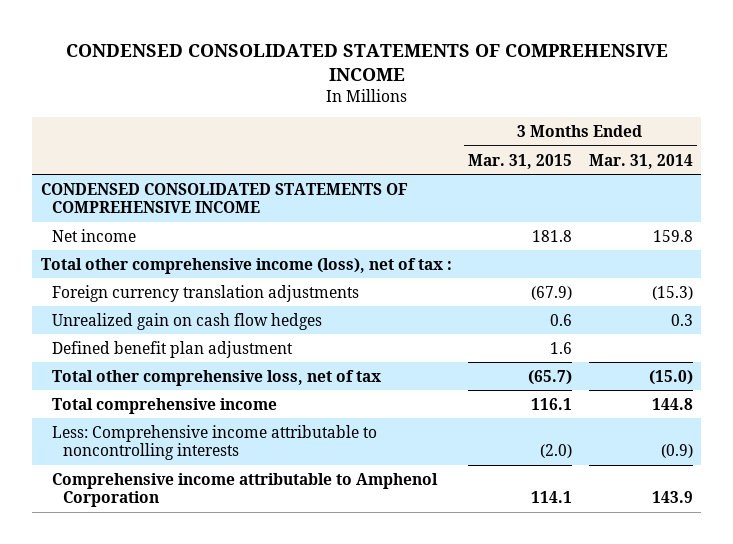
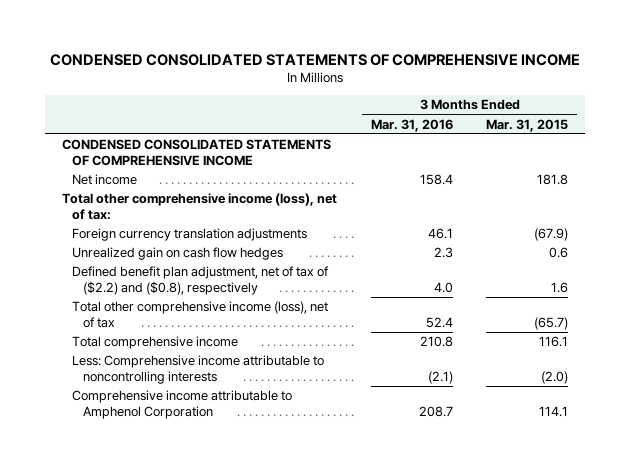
- | 3 Months Ended Mar. 31, 2015 | 3 Months Ended Mar. 31, 2014
+ | 3 Months Ended Mar. 31, 2016 | 3 Months Ended Mar. 31, 2015
- Total other comprehensive income (loss), net of tax :
+ Total other comprehensive income (loss), net of tax:
- Defined benefit plan adjustment | 1.6 |
- Total other comprehensive loss, net of tax | (65.7) | (15.0)
+ Defined benefit plan adjustment, net of tax of ($2.2) and ($0.8), respectively | 4.0 | 1.6
+ Total other comprehensive income (loss), net of tax | 52.4 | (65.7)

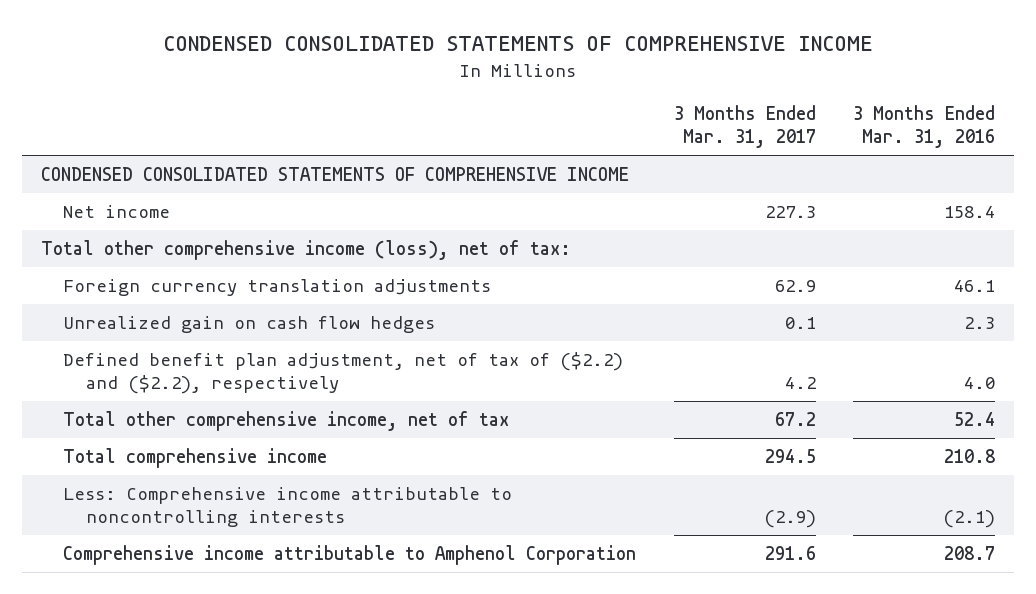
- | 3 Months Ended Mar. 31, 2016 | 3 Months Ended Mar. 31, 2015
+ | 3 Months Ended Mar. 31, 2017 | 3 Months Ended Mar. 31, 2016
- Defined benefit plan adjustment, net of tax of ($2.2) and ($0.8), respectively | 4.0 | 1.6
- Total other comprehensive income (loss), net of tax | 52.4 | (65.7)
+ Defined benefit plan adjustment, net of tax of ($2.2) and ($2.2), respectively | 4.2 | 4.0
+ Total other comprehensive income, net of tax | 67.2 | 52.4

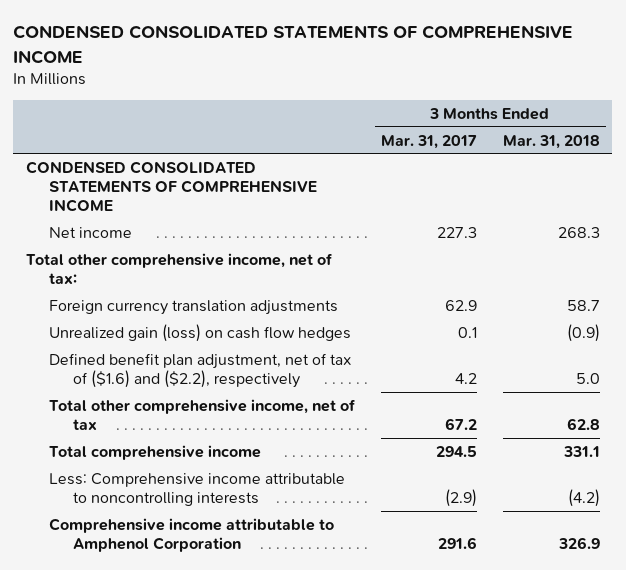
- | 3 Months Ended Mar. 31, 2017 | 3 Months Ended Mar. 31, 2016
+ | 3 Months Ended Mar. 31, 2017 | 3 Months Ended Mar. 31, 2018
- Total other comprehensive income (loss), net of tax:
+ Total other comprehensive income, net of tax:
- Unrealized gain on cash flow hedges | 0.1 | 2.3
- Defined benefit plan adjustment, net of tax of ($2.2) and ($2.2), respectively | 4.2 | 4.0
+ Unrealized gain (loss) on cash flow hedges | 0.1 | (0.9)
+ Defined benefit plan adjustment, net of tax of ($1.6) and ($2.2), respectively | 4.2 | 5.0

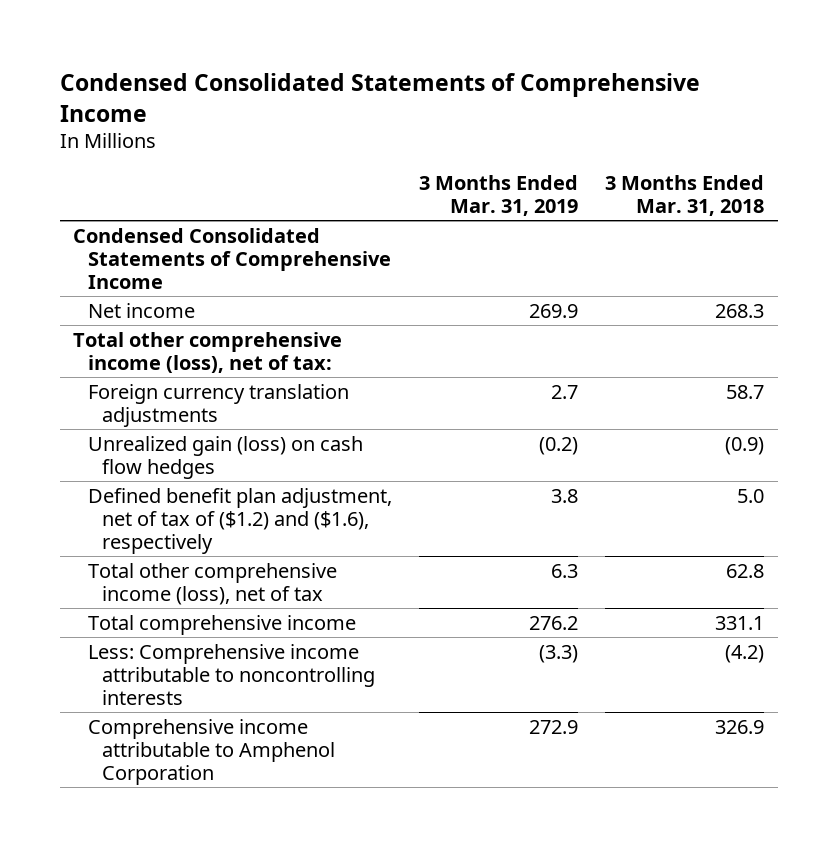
- CONDENSED CONSOLIDATED STATEMENTS OF COMPREHENSIVE INCOME
+ Condensed Consolidated Statements of Comprehensive Income
- | 3 Months Ended Mar. 31, 2017 | 3 Months Ended Mar. 31, 2018
+ | 3 Months Ended Mar. 31, 2019 | 3 Months Ended Mar. 31, 2018
- CONDENSED CONSOLIDATED STATEMENTS OF COMPREHENSIVE INCOME
+ Condensed Consolidated Statements of Comprehensive Income
- Total other comprehensive income, net of tax:
+ Total other comprehensive income (loss), net of tax:
- Defined benefit plan adjustment, net of tax of ($1.6) and ($2.2), respectively | 4.2 | 5.0
- Total other comprehensive income, net of tax | 67.2 | 62.8
+ Defined benefit plan adjustment, net of tax of ($1.2) and ($1.6), respectively | 3.8 | 5.0
+ Total other comprehensive income (loss), net of tax | 6.3 | 62.8

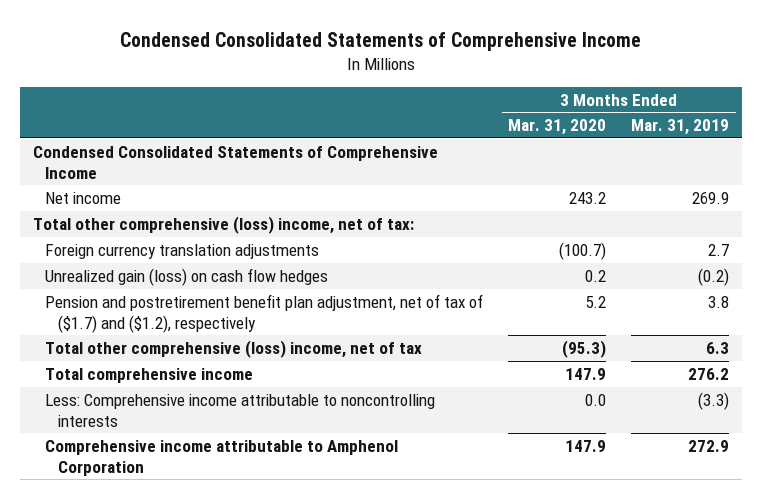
- | 3 Months Ended Mar. 31, 2019 | 3 Months Ended Mar. 31, 2018
+ | 3 Months Ended Mar. 31, 2020 | 3 Months Ended Mar. 31, 2019
- Total other comprehensive income (loss), net of tax:
+ Total other comprehensive (loss) income, net of tax:
- Defined benefit plan adjustment, net of tax of ($1.2) and ($1.6), respectively | 3.8 | 5.0
- Total other comprehensive income (loss), net of tax | 6.3 | 62.8
+ Pension and postretirement benefit plan adjustment, net of tax of ($1.7) and ($1.2), respectively | 5.2 | 3.8
+ Total other comprehensive (loss) income, net of tax | (95.3) | 6.3

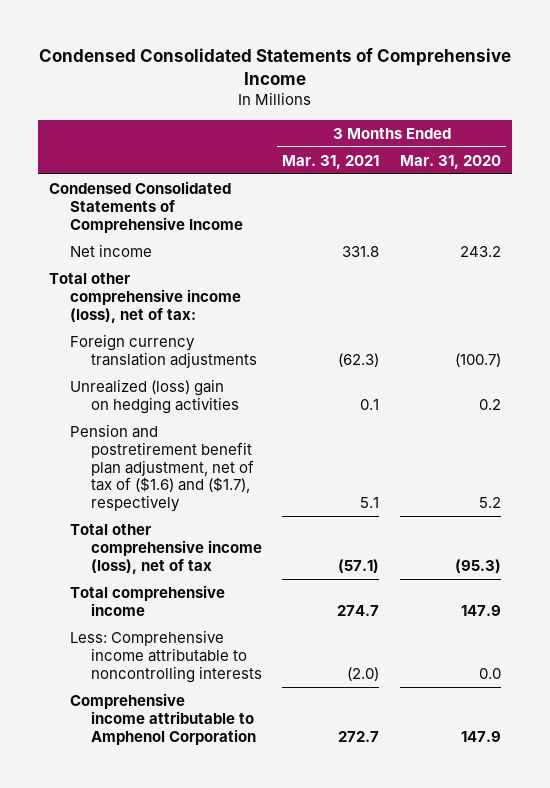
- | 3 Months Ended Mar. 31, 2020 | 3 Months Ended Mar. 31, 2019
+ | 3 Months Ended Mar. 31, 2021 | 3 Months Ended Mar. 31, 2020
- Total other comprehensive (loss) income, net of tax:
+ Total other comprehensive income (loss), net of tax:
- Unrealized gain (loss) on cash flow hedges | 0.2 | (0.2)
- Pension and postretirement benefit plan adjustment, net of tax of ($1.7) and ($1.2), respectively | 5.2 | 3.8
- Total other comprehensive (loss) income, net of tax | (95.3) | 6.3
+ Unrealized (loss) gain on hedging activities | 0.1 | 0.2
+ Pension and postretirement benefit plan adjustment, net of tax of ($1.6) and ($1.7), respectively | 5.1 | 5.2
+ Total other comprehensive income (loss), net of tax | (57.1) | (95.3)

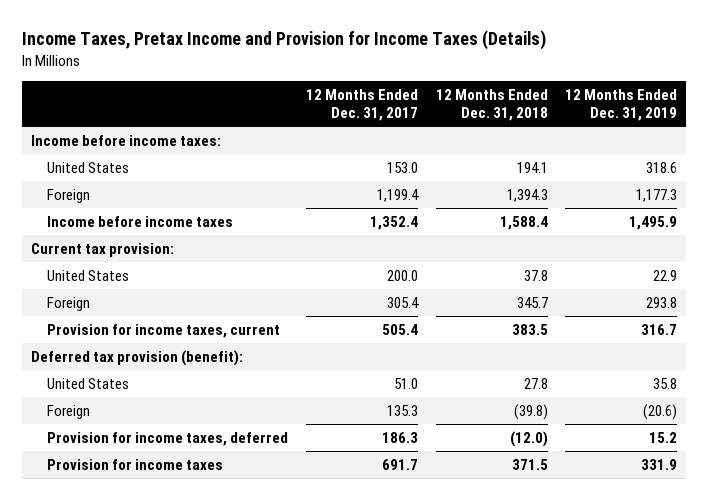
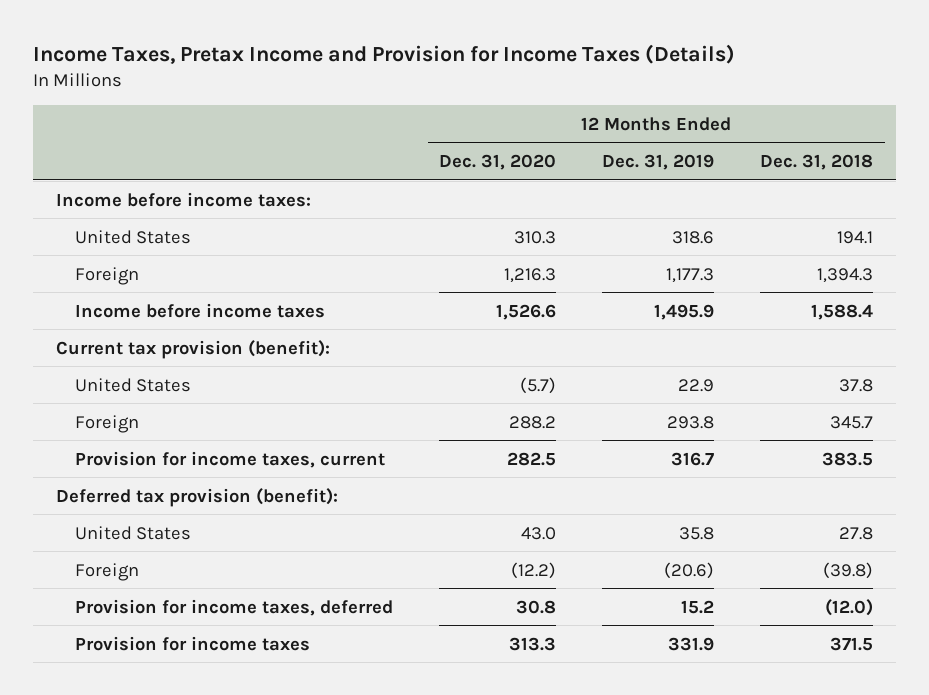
- | 12 Months Ended Dec. 31, 2017 | 12 Months Ended Dec. 31, 2018 | 12 Months Ended Dec. 31, 2019
+ | 12 Months Ended Dec. 31, 2020 | 12 Months Ended Dec. 31, 2019 | 12 Months Ended Dec. 31, 2018
- Current tax provision:
+ Current tax provision (benefit):

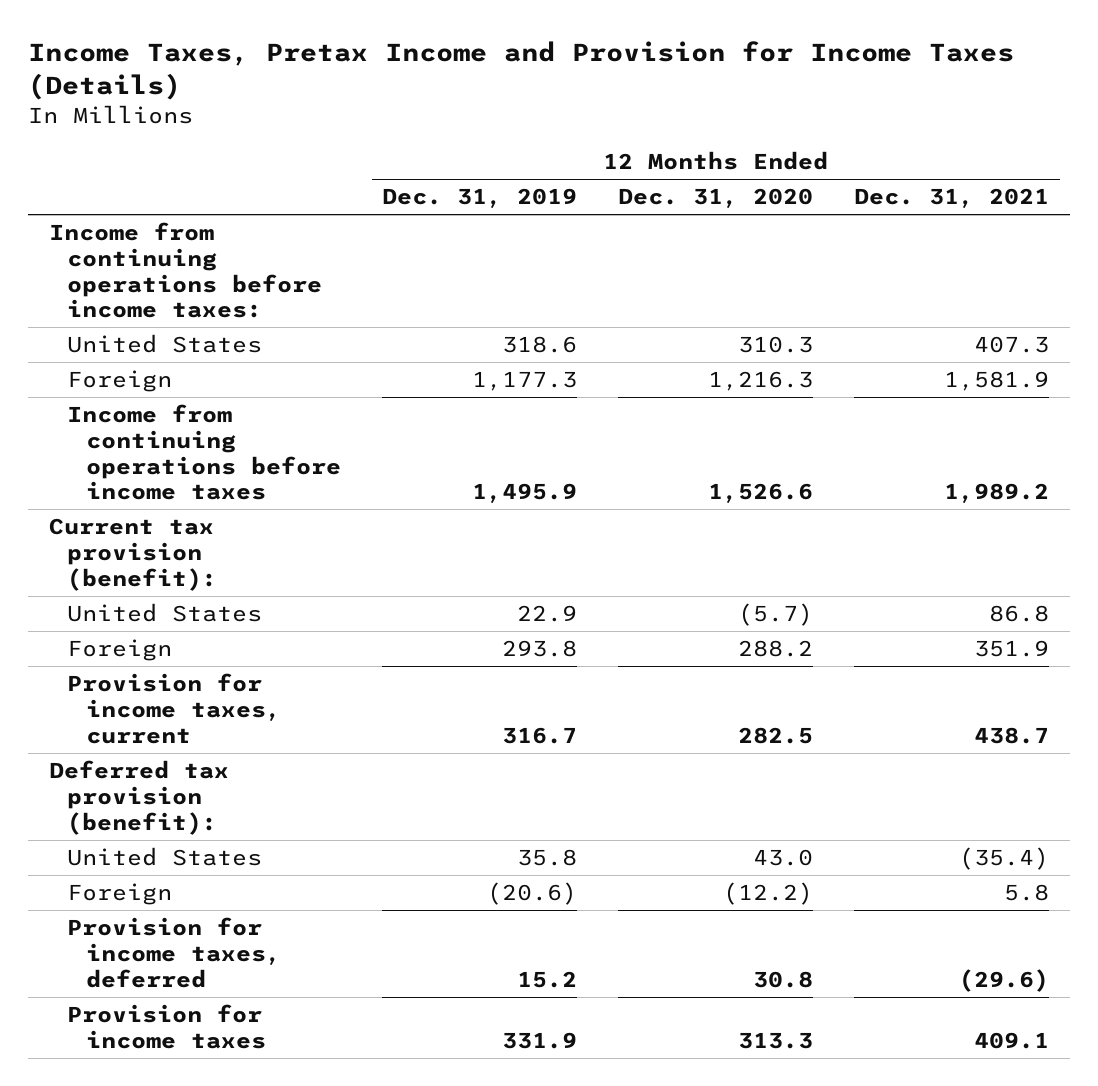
- | 12 Months Ended Dec. 31, 2020 | 12 Months Ended Dec. 31, 2019 | 12 Months Ended Dec. 31, 2018
+ | 12 Months Ended Dec. 31, 2019 | 12 Months Ended Dec. 31, 2020 | 12 Months Ended Dec. 31, 2021
- Income before income taxes:
+ Income from continuing operations before income taxes:
- Income before income taxes | 1,526.6 | 1,495.9 | 1,588.4
+ Income from continuing operations before income taxes | 1,495.9 | 1,526.6 | 1,989.2

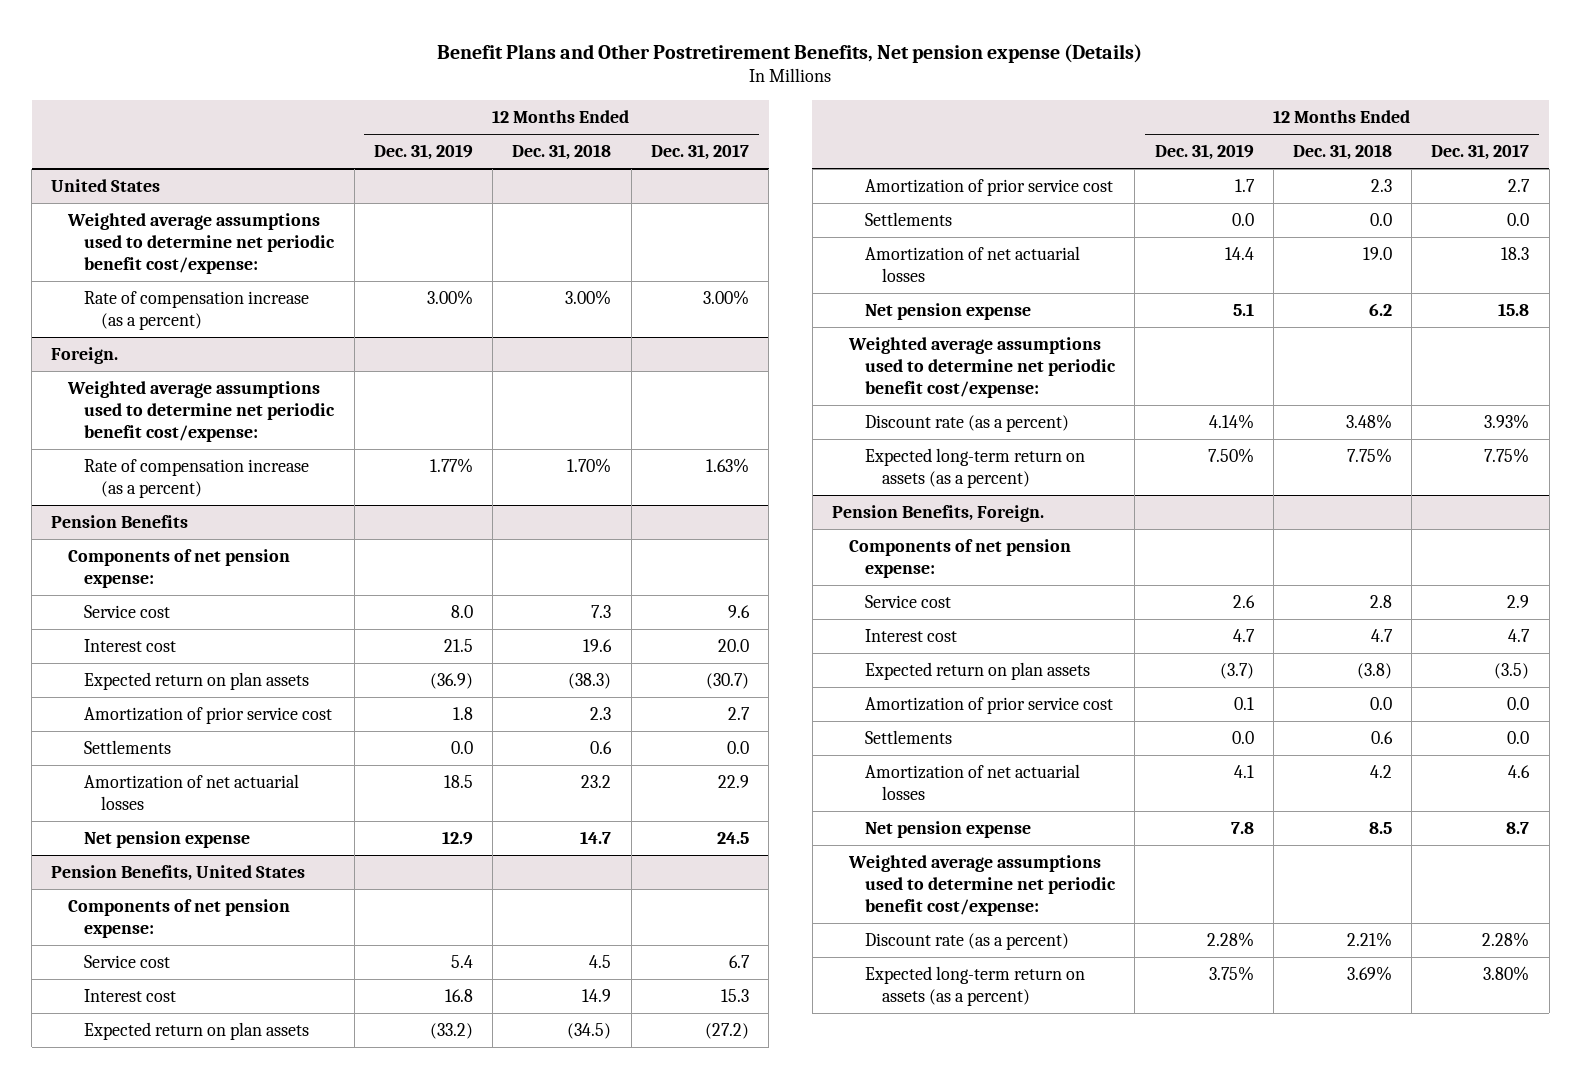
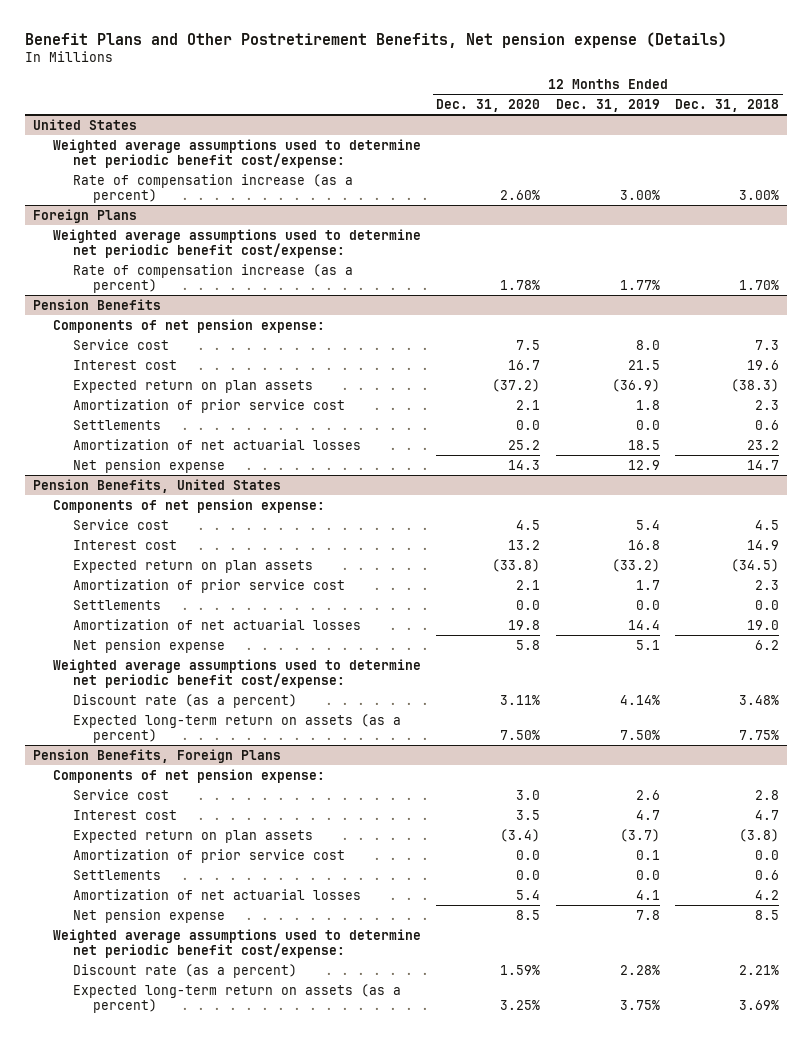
- | 12 Months Ended Dec. 31, 2019 | 12 Months Ended Dec. 31, 2018 | 12 Months Ended Dec. 31, 2017
+ | 12 Months Ended Dec. 31, 2020 | 12 Months Ended Dec. 31, 2019 | 12 Months Ended Dec. 31, 2018
- Foreign.
+ Foreign Plans
- Pension Benefits, Foreign.
+ Pension Benefits, Foreign Plans

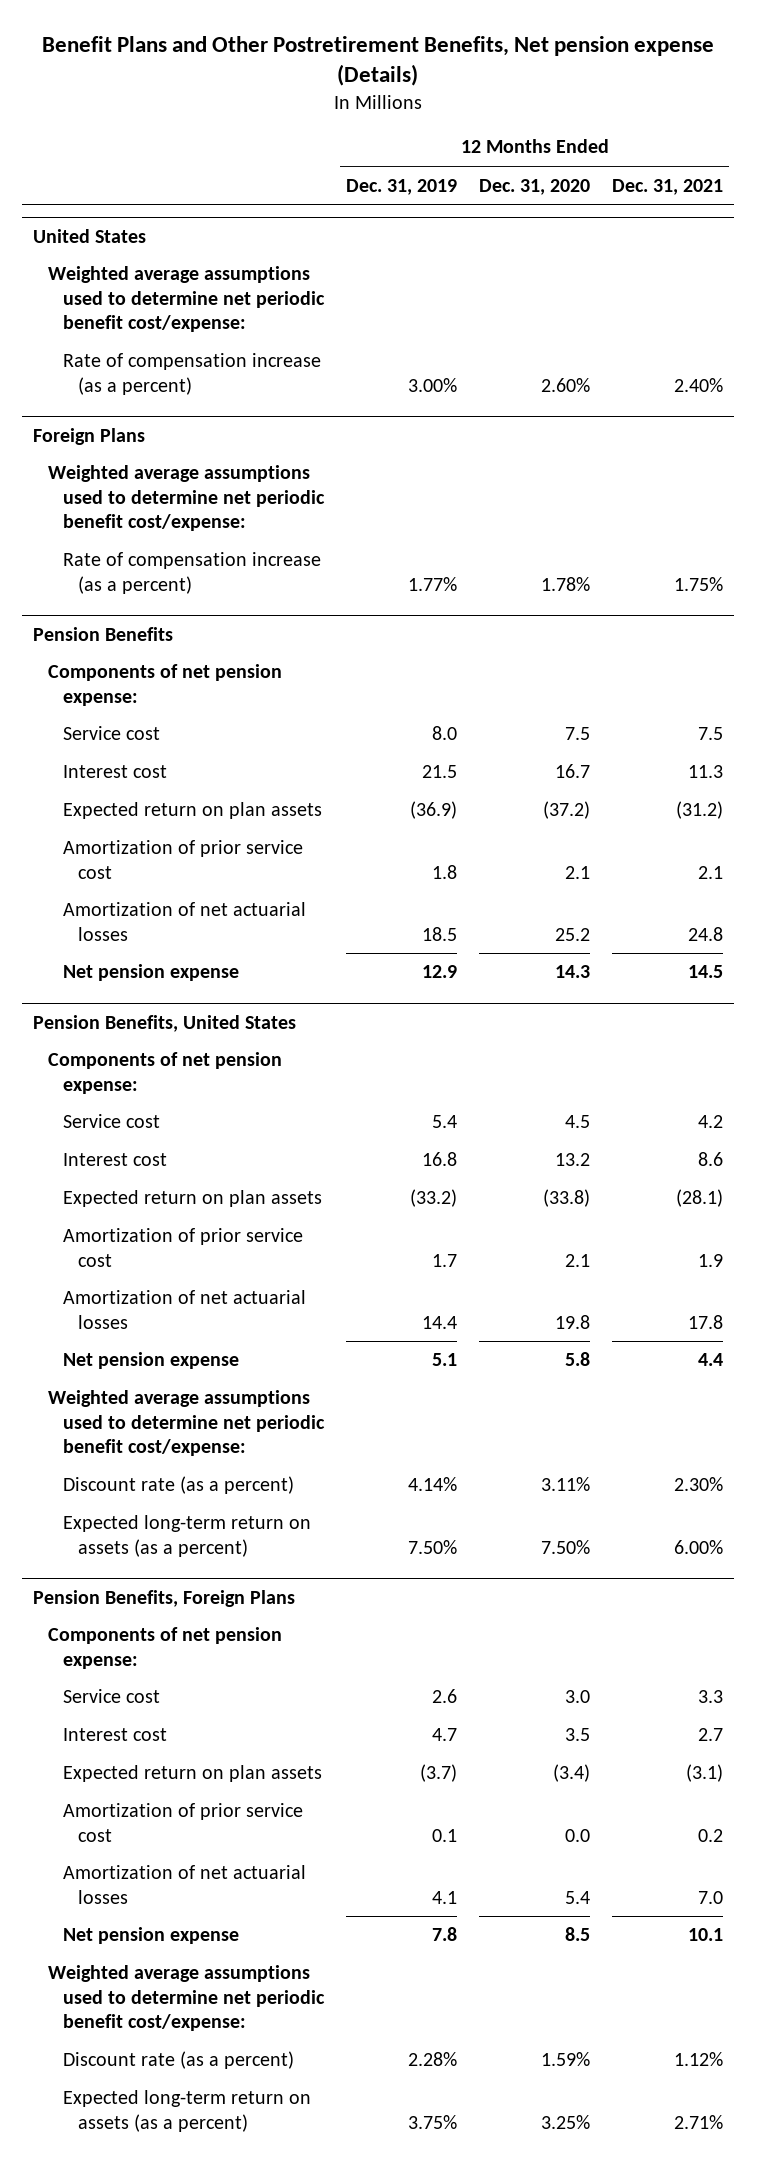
- | 12 Months Ended Dec. 31, 2020 | 12 Months Ended Dec. 31, 2019 | 12 Months Ended Dec. 31, 2018
+ | 12 Months Ended Dec. 31, 2019 | 12 Months Ended Dec. 31, 2020 | 12 Months Ended Dec. 31, 2021
@ Pension Benefits
- Settlements | 0.0 | 0.0 | 0.6
@ Pension Benefits, United States
- Settlements | 0.0 | 0.0 | 0.0
@ Pension Benefits, Foreign Plans
- Settlements | 0.0 | 0.0 | 0.6

